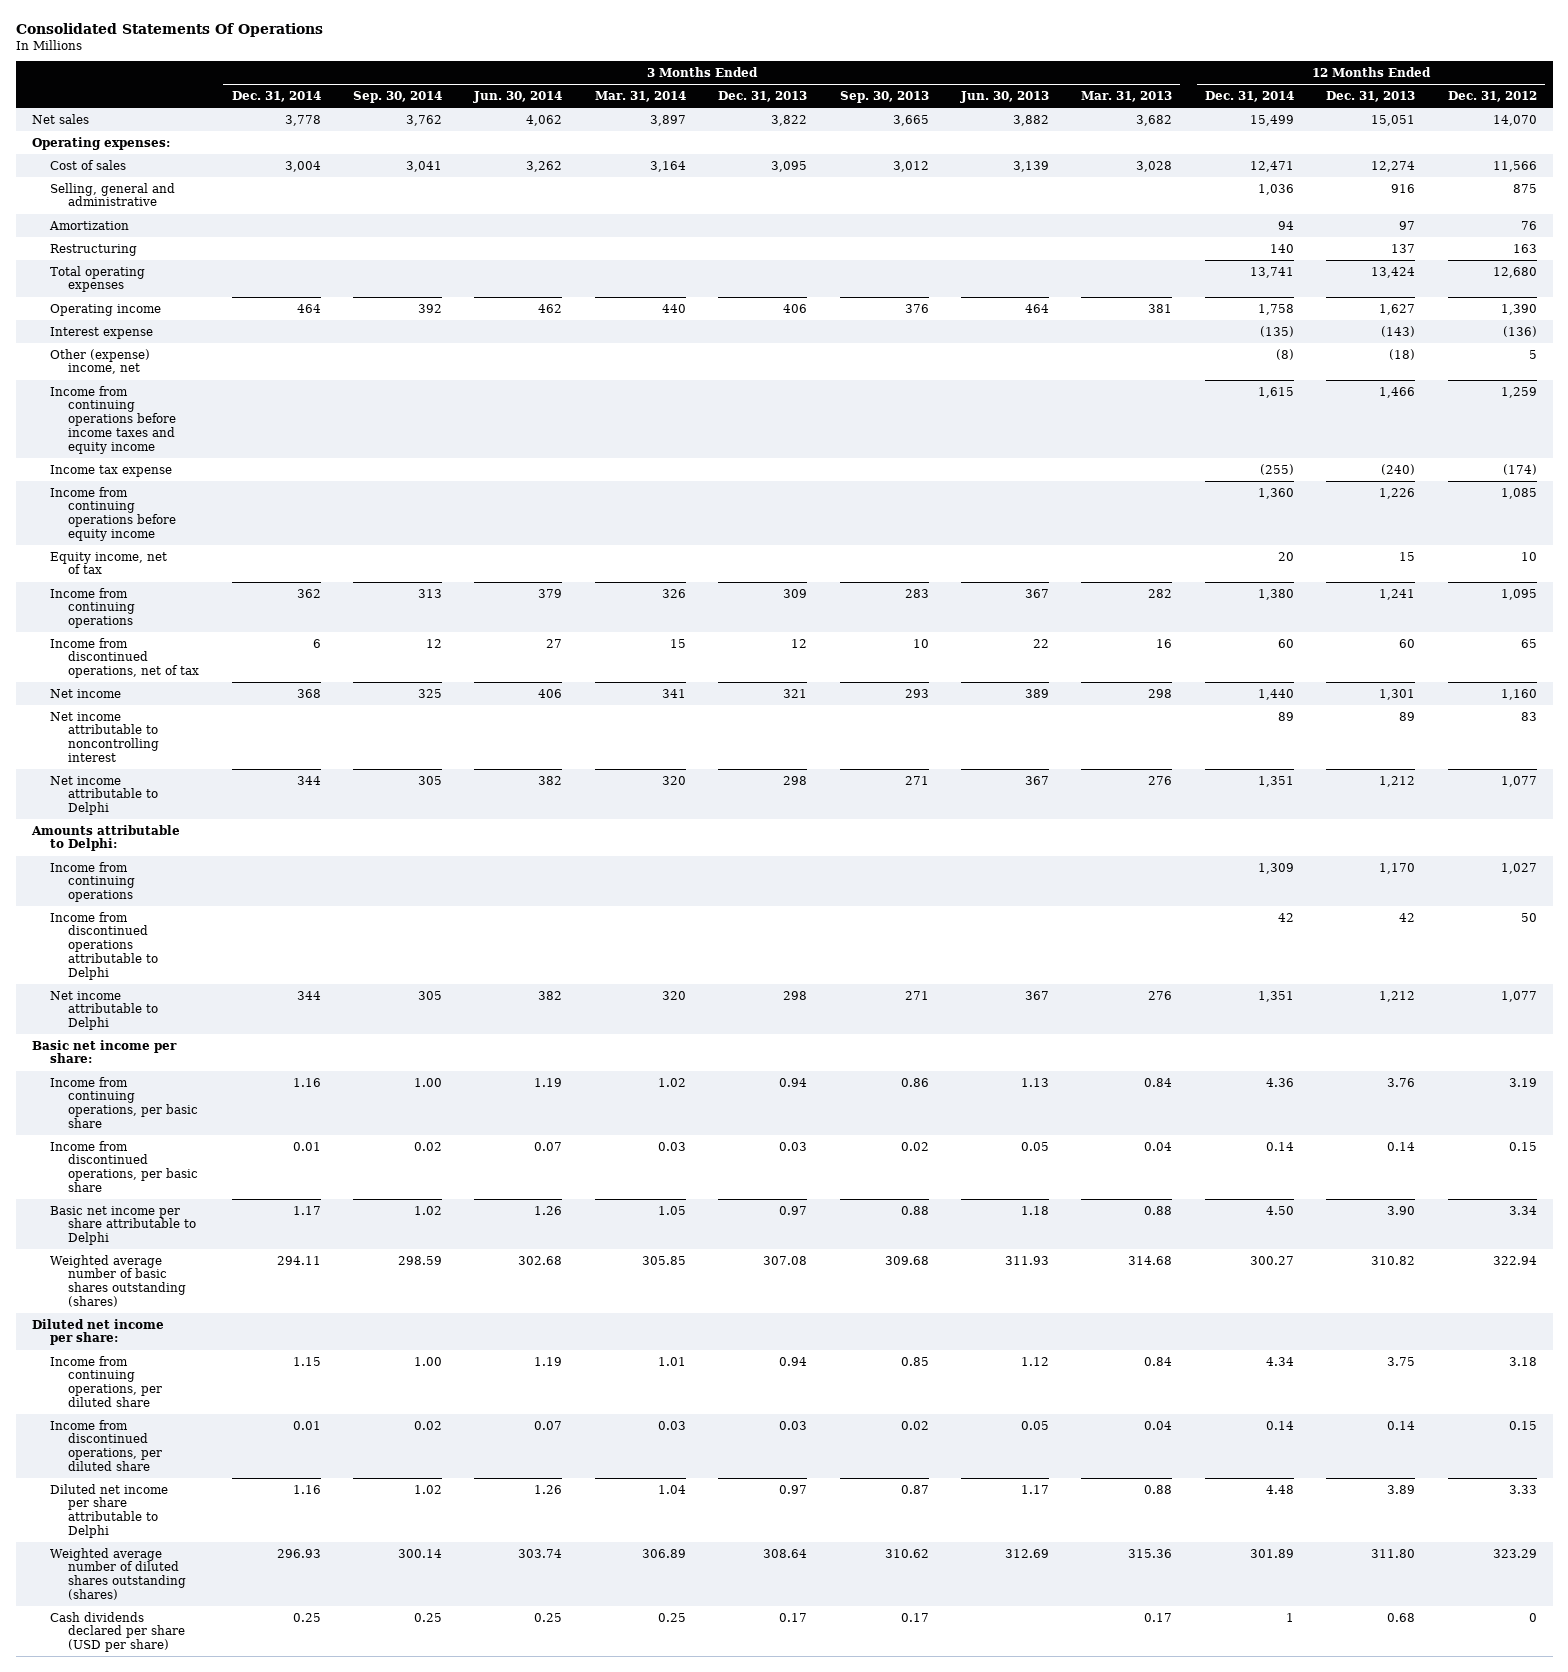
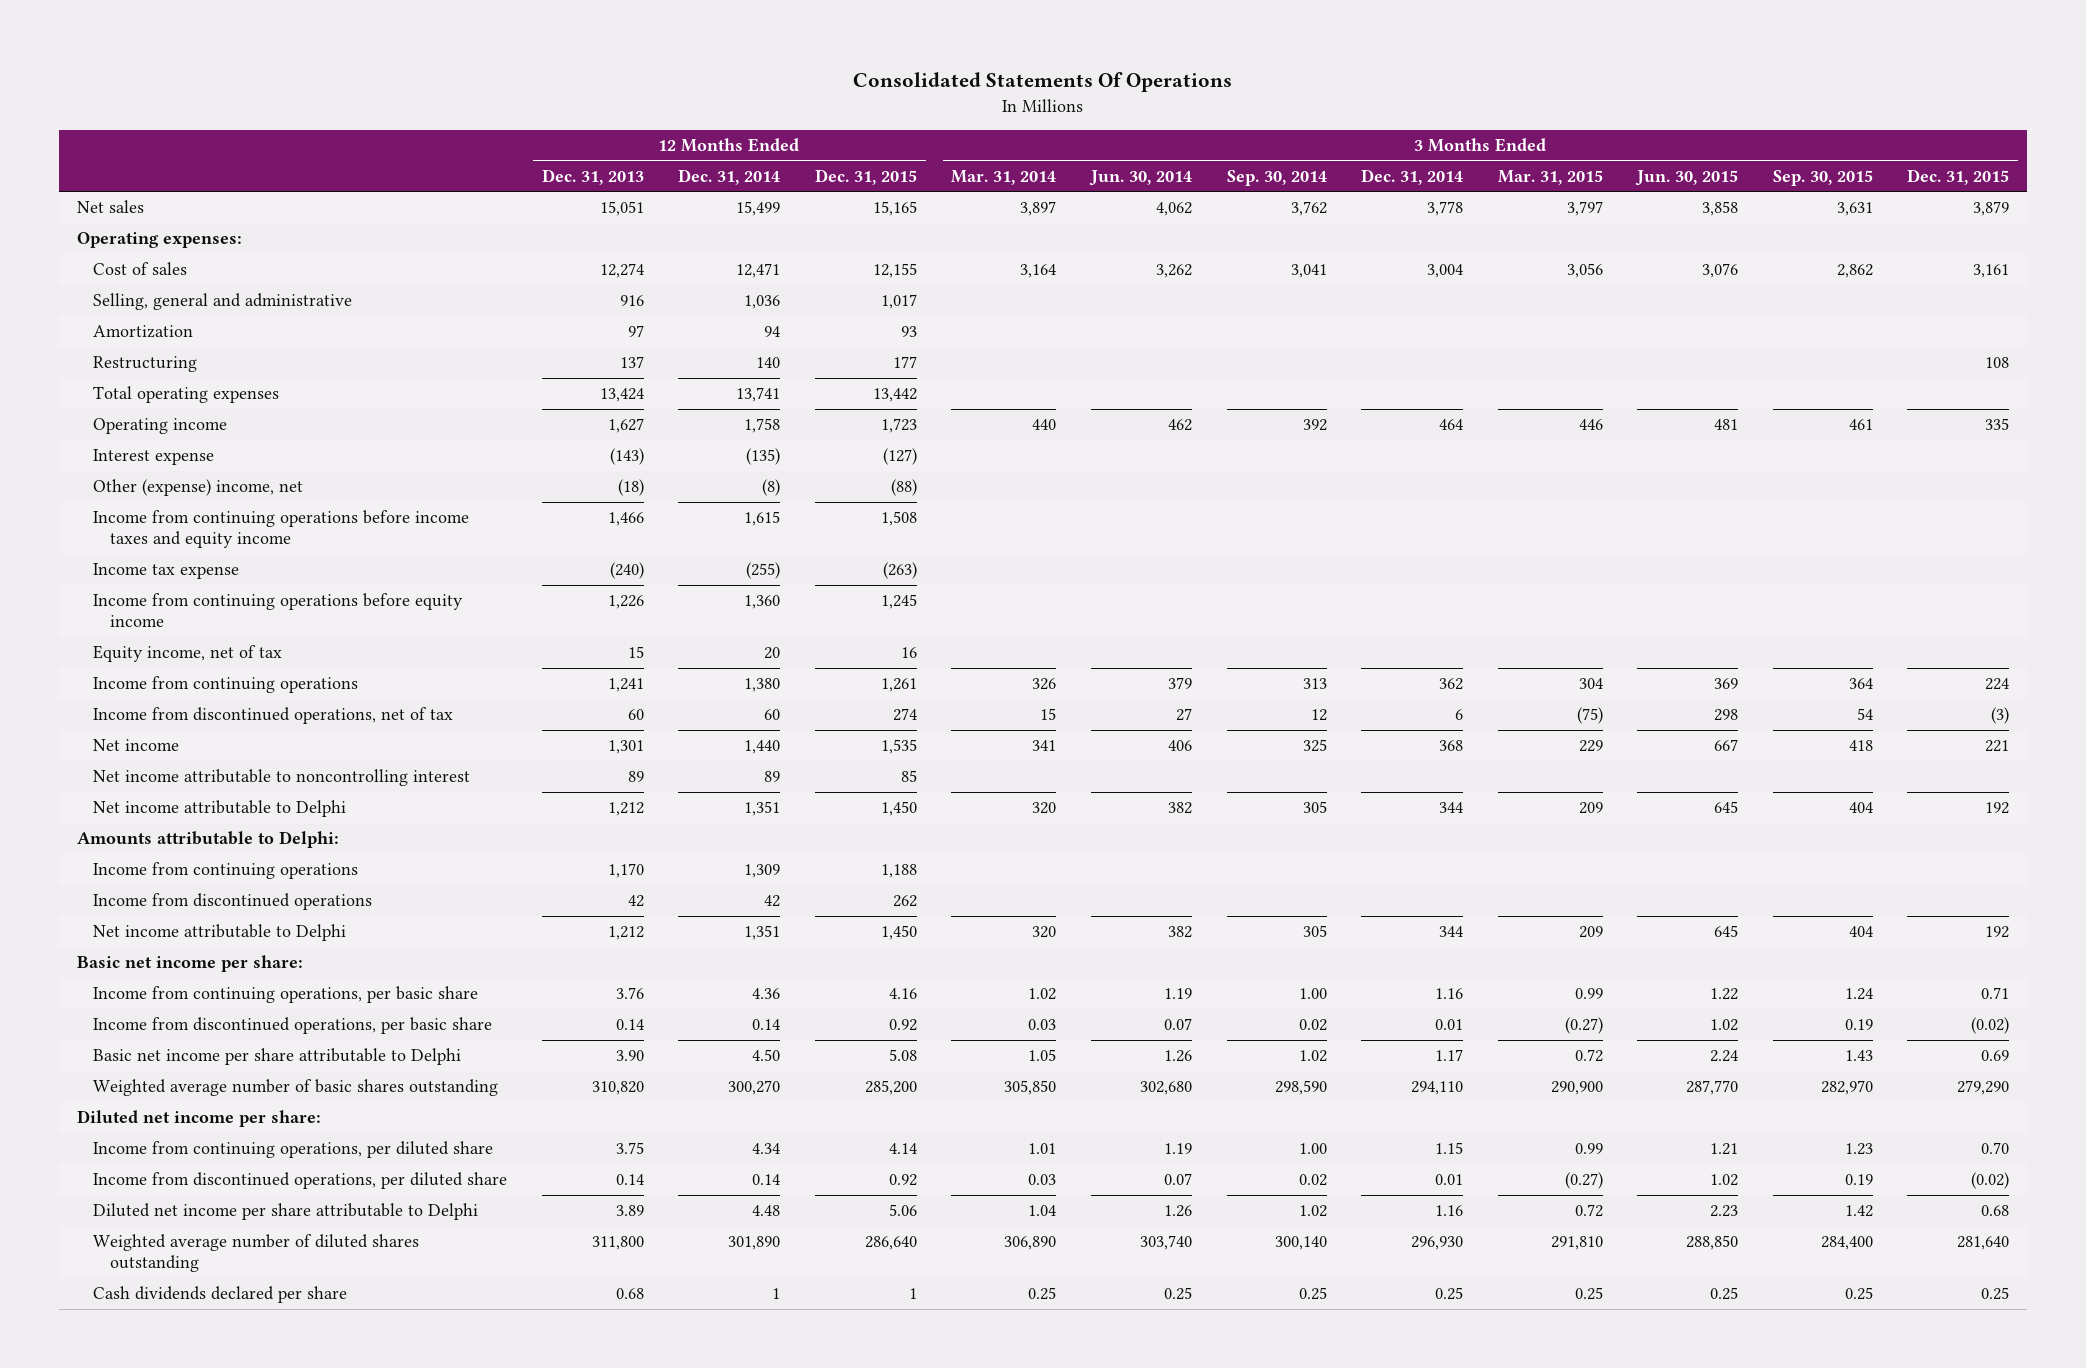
- | 3 Months Ended Dec. 31, 2014 | 3 Months Ended Sep. 30, 2014 | 3 Months Ended Jun. 30, 2014 | 3 Months Ended Mar. 31, 2014 | 3 Months Ended Dec. 31, 2013 | 3 Months Ended Sep. 30, 2013 | 3 Months Ended Jun. 30, 2013 | 3 Months Ended Mar. 31, 2013 | 12 Months Ended Dec. 31, 2014 | 12 Months Ended Dec. 31, 2013 | 12 Months Ended Dec. 31, 2012
+ | 12 Months Ended Dec. 31, 2013 | 12 Months Ended Dec. 31, 2014 | 12 Months Ended Dec. 31, 2015 | 3 Months Ended Mar. 31, 2014 | 3 Months Ended Jun. 30, 2014 | 3 Months Ended Sep. 30, 2014 | 3 Months Ended Dec. 31, 2014 | 3 Months Ended Mar. 31, 2015 | 3 Months Ended Jun. 30, 2015 | 3 Months Ended Sep. 30, 2015 | 3 Months Ended Dec. 31, 2015
- Income from discontinued operations attributable to Delphi | | | | | | | | | 42 | 42 | 50
+ Income from discontinued operations | 42 | 42 | 262 | | | | | | | |
- Weighted average number of basic shares outstanding (shares) | 294.11 | 298.59 | 302.68 | 305.85 | 307.08 | 309.68 | 311.93 | 314.68 | 300.27 | 310.82 | 322.94
+ Weighted average number of basic shares outstanding | 310,820 | 300,270 | 285,200 | 305,850 | 302,680 | 298,590 | 294,110 | 290,900 | 287,770 | 282,970 | 279,290
- Weighted average number of diluted shares outstanding (shares) | 296.93 | 300.14 | 303.74 | 306.89 | 308.64 | 310.62 | 312.69 | 315.36 | 301.89 | 311.80 | 323.29
- Cash dividends declared per share (USD per share) | 0.25 | 0.25 | 0.25 | 0.25 | 0.17 | 0.17 | | 0.17 | 1 | 0.68 | 0
+ Weighted average number of diluted shares outstanding | 311,800 | 301,890 | 286,640 | 306,890 | 303,740 | 300,140 | 296,930 | 291,810 | 288,850 | 284,400 | 281,640
+ Cash dividends declared per share | 0.68 | 1 | 1 | 0.25 | 0.25 | 0.25 | 0.25 | 0.25 | 0.25 | 0.25 | 0.25

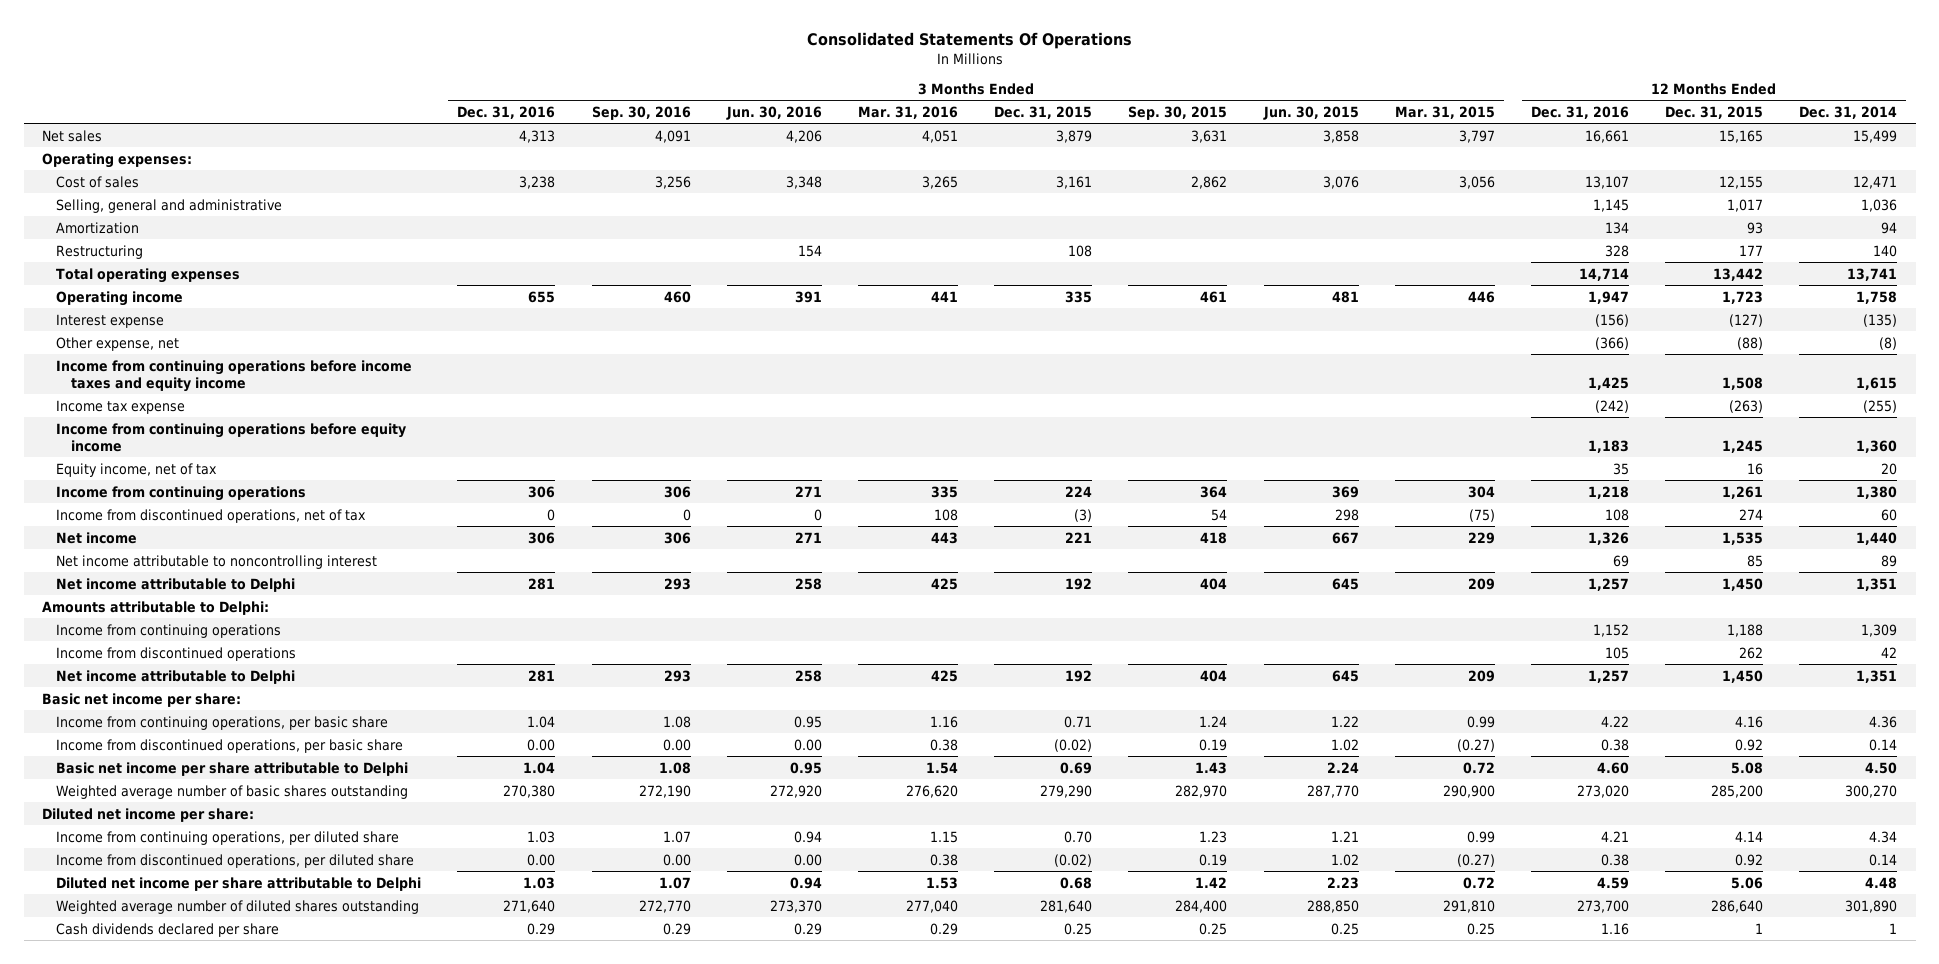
- | 12 Months Ended Dec. 31, 2013 | 12 Months Ended Dec. 31, 2014 | 12 Months Ended Dec. 31, 2015 | 3 Months Ended Mar. 31, 2014 | 3 Months Ended Jun. 30, 2014 | 3 Months Ended Sep. 30, 2014 | 3 Months Ended Dec. 31, 2014 | 3 Months Ended Mar. 31, 2015 | 3 Months Ended Jun. 30, 2015 | 3 Months Ended Sep. 30, 2015 | 3 Months Ended Dec. 31, 2015
+ | 3 Months Ended Dec. 31, 2016 | 3 Months Ended Sep. 30, 2016 | 3 Months Ended Jun. 30, 2016 | 3 Months Ended Mar. 31, 2016 | 3 Months Ended Dec. 31, 2015 | 3 Months Ended Sep. 30, 2015 | 3 Months Ended Jun. 30, 2015 | 3 Months Ended Mar. 31, 2015 | 12 Months Ended Dec. 31, 2016 | 12 Months Ended Dec. 31, 2015 | 12 Months Ended Dec. 31, 2014
- Other (expense) income, net | (18) | (8) | (88) | | | | | | | |
+ Other expense, net | | | | | | | | | (366) | (88) | (8)

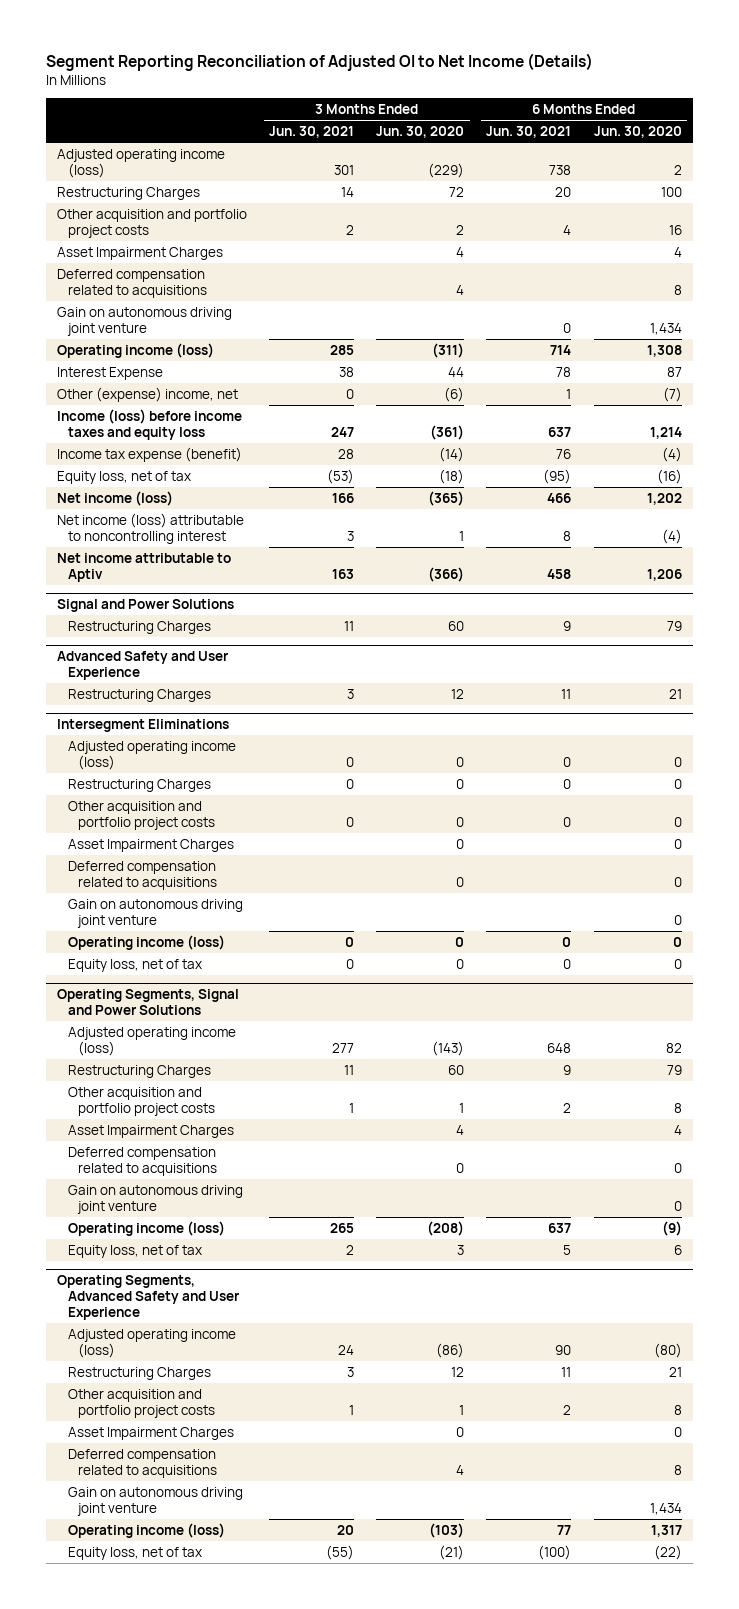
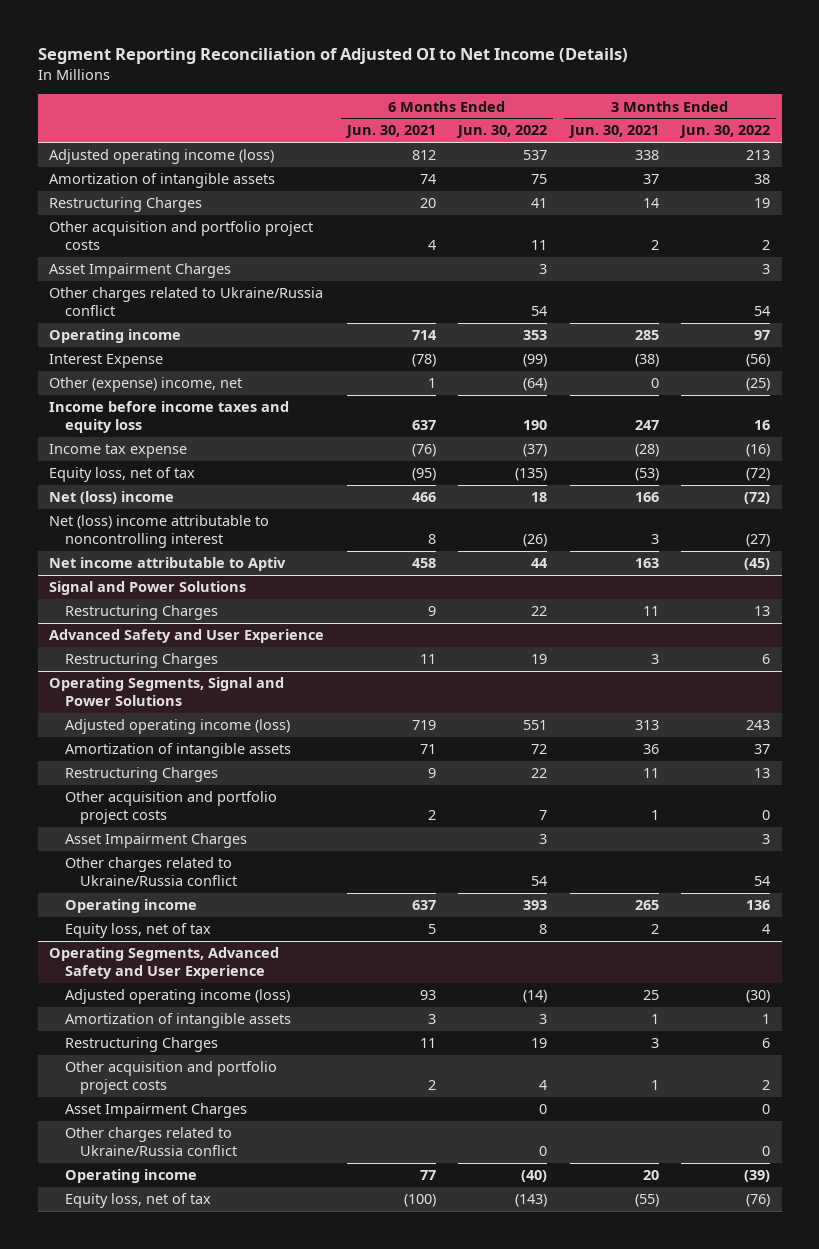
- | 3 Months Ended Jun. 30, 2021 | 3 Months Ended Jun. 30, 2020 | 6 Months Ended Jun. 30, 2021 | 6 Months Ended Jun. 30, 2020
+ | 6 Months Ended Jun. 30, 2021 | 6 Months Ended Jun. 30, 2022 | 3 Months Ended Jun. 30, 2021 | 3 Months Ended Jun. 30, 2022
- Adjusted operating income (loss) | 301 | (229) | 738 | 2
+ Adjusted operating income (loss) | 812 | 537 | 338 | 213
+ Amortization of intangible assets | 74 | 75 | 37 | 38
- Deferred compensation related to acquisitions | | 4 | | 8
- Gain on autonomous driving joint venture | | | 0 | 1,434
- Operating income (loss) | 285 | (311) | 714 | 1,308
- Interest Expense | 38 | 44 | 78 | 87
+ Other charges related to Ukraine/Russia conflict | | 54 | | 54
+ Operating income | 714 | 353 | 285 | 97
+ Interest Expense | (78) | (99) | (38) | (56)
- Income (loss) before income taxes and equity loss | 247 | (361) | 637 | 1,214
- Income tax expense (benefit) | 28 | (14) | 76 | (4)
+ Income before income taxes and equity loss | 637 | 190 | 247 | 16
+ Income tax expense | (76) | (37) | (28) | (16)
- Net income (loss) | 166 | (365) | 466 | 1,202
- Net income (loss) attributable to noncontrolling interest | 3 | 1 | 8 | (4)
+ Net (loss) income | 466 | 18 | 166 | (72)
+ Net (loss) income attributable to noncontrolling interest | 8 | (26) | 3 | (27)
- Intersegment Eliminations
- Adjusted operating income (loss) | 0 | 0 | 0 | 0
- Restructuring Charges | 0 | 0 | 0 | 0
- Other acquisition and portfolio project costs | 0 | 0 | 0 | 0
- Asset Impairment Charges | | 0 | | 0
- Deferred compensation related to acquisitions | | 0 | | 0
- Gain on autonomous driving joint venture | | | | 0
- Operating income (loss) | 0 | 0 | 0 | 0
- Equity loss, net of tax | 0 | 0 | 0 | 0
@ Operating Segments, Signal and Power Solutions
- Adjusted operating income (loss) | 277 | (143) | 648 | 82
+ Adjusted operating income (loss) | 719 | 551 | 313 | 243
+ Amortization of intangible assets | 71 | 72 | 36 | 37
- Deferred compensation related to acquisitions | | 0 | | 0
- Gain on autonomous driving joint venture | | | | 0
- Operating income (loss) | 265 | (208) | 637 | (9)
+ Other charges related to Ukraine/Russia conflict | | 54 | | 54
+ Operating income | 637 | 393 | 265 | 136
@ Operating Segments, Advanced Safety and User Experience
- Adjusted operating income (loss) | 24 | (86) | 90 | (80)
+ Adjusted operating income (loss) | 93 | (14) | 25 | (30)
+ Amortization of intangible assets | 3 | 3 | 1 | 1
- Deferred compensation related to acquisitions | | 4 | | 8
- Gain on autonomous driving joint venture | | | | 1,434
- Operating income (loss) | 20 | (103) | 77 | 1,317
+ Other charges related to Ukraine/Russia conflict | | 0 | | 0
+ Operating income | 77 | (40) | 20 | (39)

